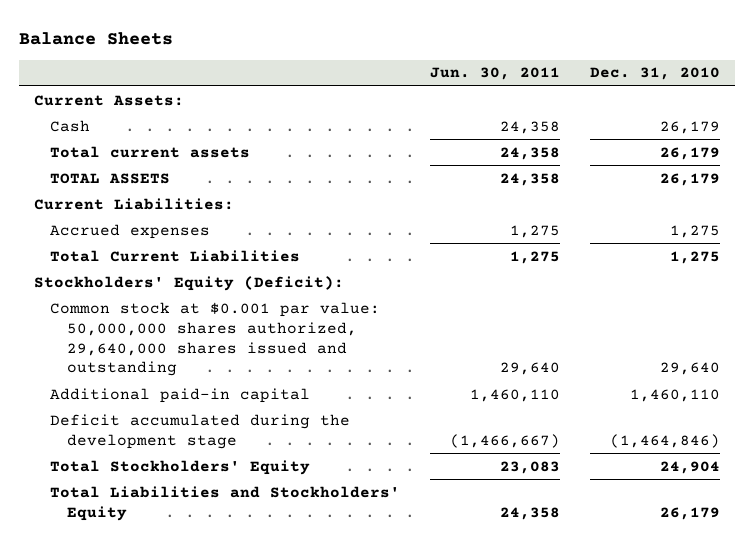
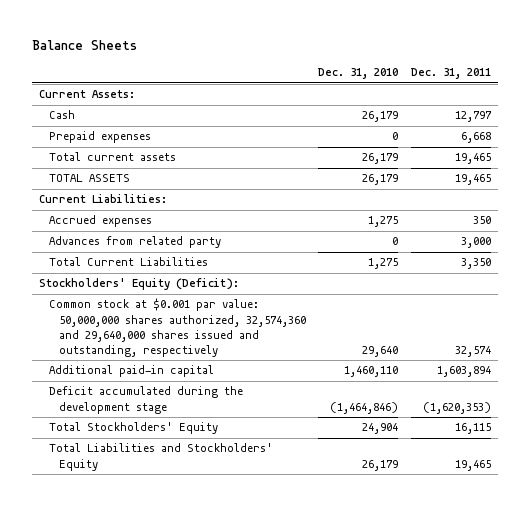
- | Jun. 30, 2011 | Dec. 31, 2010
+ | Dec. 31, 2010 | Dec. 31, 2011
+ Prepaid expenses | 0 | 6,668
+ Advances from related party | 0 | 3,000
- Common stock at $0.001 par value: 50,000,000 shares authorized, 29,640,000 shares issued and outstanding | 29,640 | 29,640
+ Common stock at $0.001 par value: 50,000,000 shares authorized, 32,574,360 and 29,640,000 shares issued and outstanding, respectively | 29,640 | 32,574

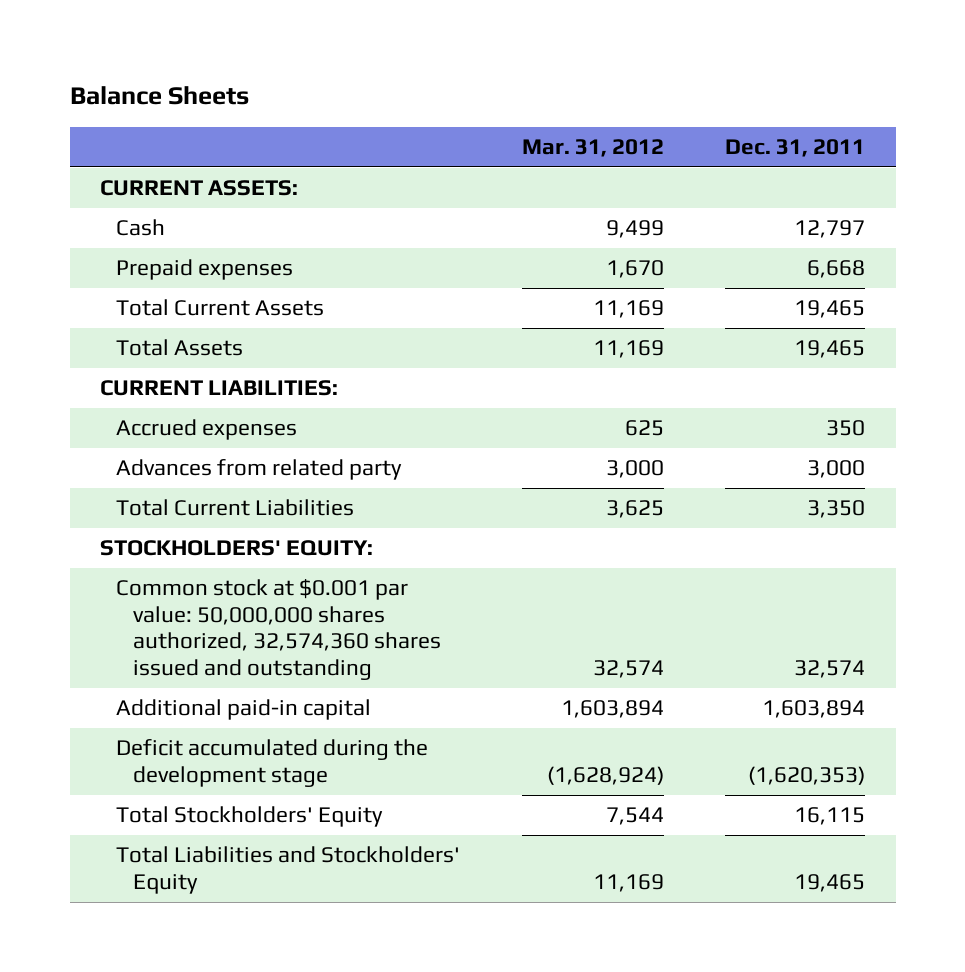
- | Dec. 31, 2010 | Dec. 31, 2011
+ | Mar. 31, 2012 | Dec. 31, 2011
- Current Assets:
+ CURRENT ASSETS:
- Total current assets | 26,179 | 19,465
- TOTAL ASSETS | 26,179 | 19,465
- Current Liabilities:
+ Total Current Assets | 11,169 | 19,465
+ Total Assets | 11,169 | 19,465
+ CURRENT LIABILITIES:
- Stockholders' Equity (Deficit):
- Common stock at $0.001 par value: 50,000,000 shares authorized, 32,574,360 and 29,640,000 shares issued and outstanding, respectively | 29,640 | 32,574
+ STOCKHOLDERS' EQUITY:
+ Common stock at $0.001 par value: 50,000,000 shares authorized, 32,574,360 shares issued and outstanding | 32,574 | 32,574

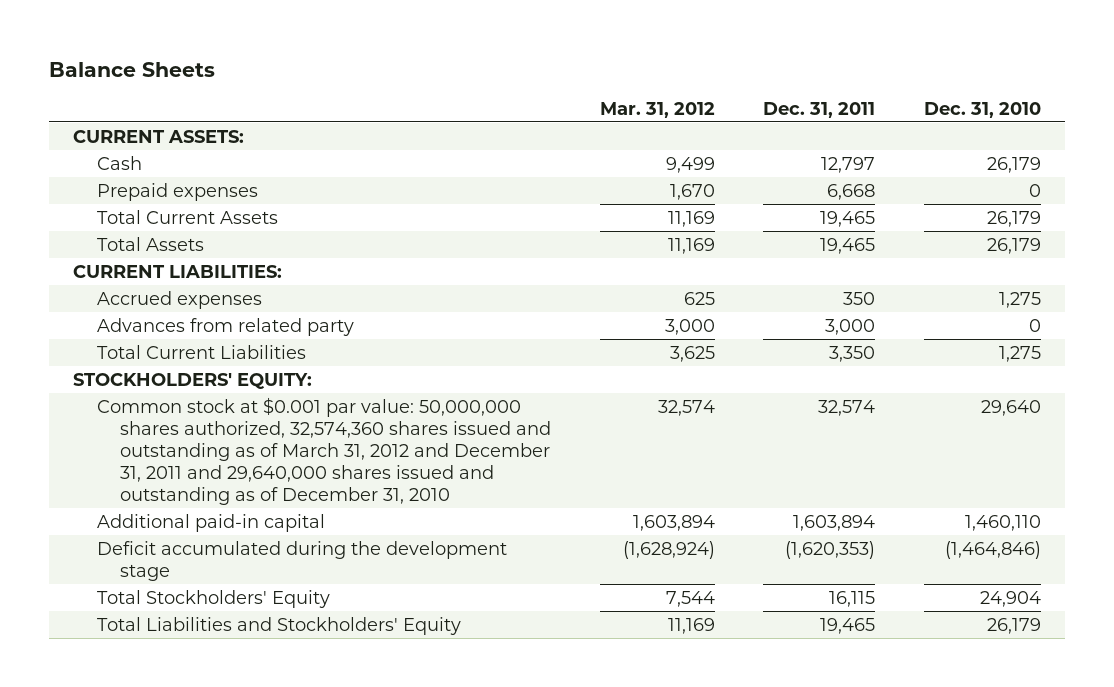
- | Mar. 31, 2012 | Dec. 31, 2011
+ | Mar. 31, 2012 | Dec. 31, 2011 | Dec. 31, 2010
- Common stock at $0.001 par value: 50,000,000 shares authorized, 32,574,360 shares issued and outstanding | 32,574 | 32,574
+ Common stock at $0.001 par value: 50,000,000 shares authorized, 32,574,360 shares issued and outstanding as of March 31, 2012 and December 31, 2011 and 29,640,000 shares issued and outstanding as of December 31, 2010 | 32,574 | 32,574 | 29,640

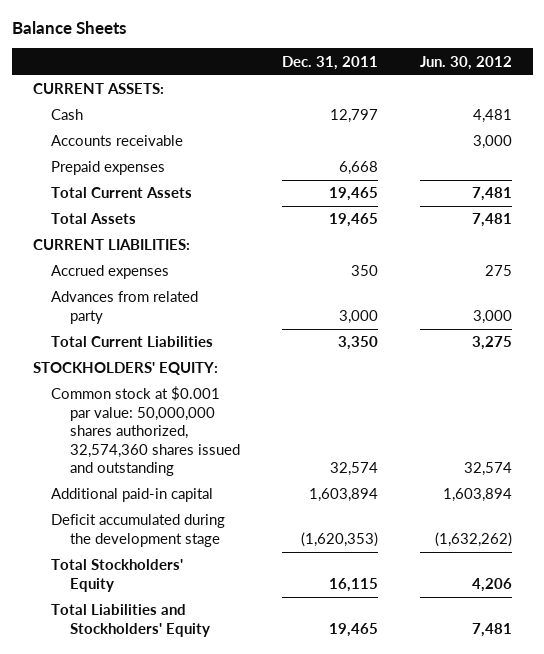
- | Mar. 31, 2012 | Dec. 31, 2011 | Dec. 31, 2010
+ | Dec. 31, 2011 | Jun. 30, 2012
+ Accounts receivable | | 3,000
- Common stock at $0.001 par value: 50,000,000 shares authorized, 32,574,360 shares issued and outstanding as of March 31, 2012 and December 31, 2011 and 29,640,000 shares issued and outstanding as of December 31, 2010 | 32,574 | 32,574 | 29,640
+ Common stock at $0.001 par value: 50,000,000 shares authorized, 32,574,360 shares issued and outstanding | 32,574 | 32,574

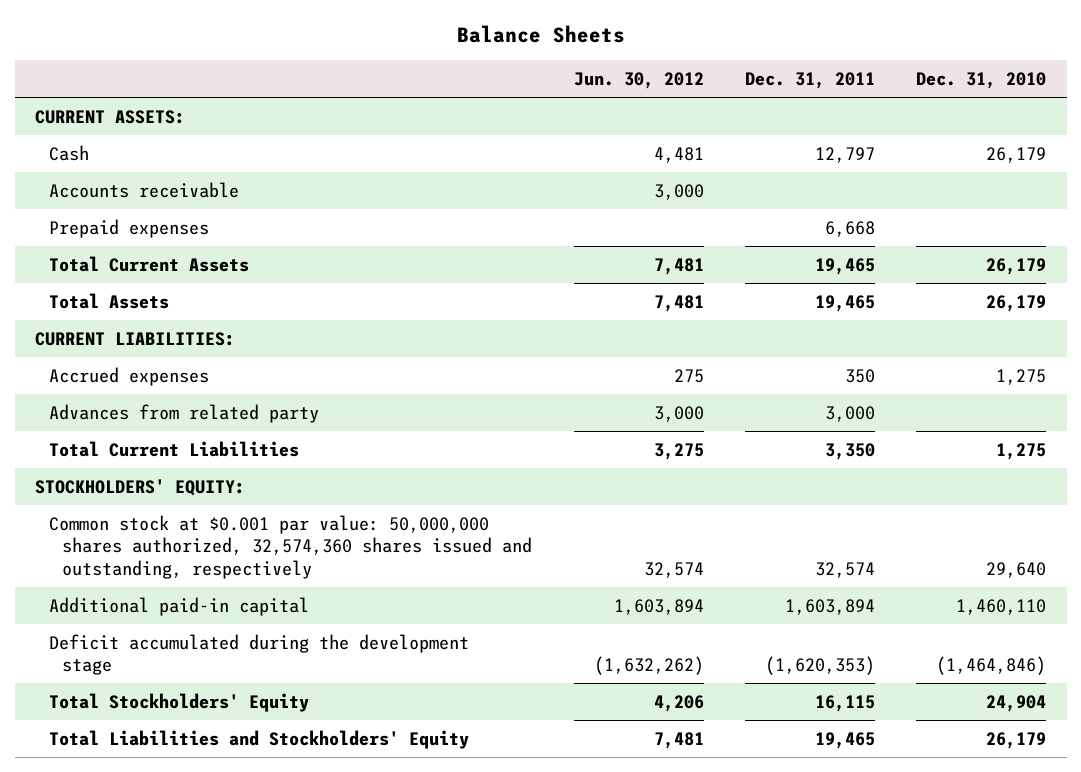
- | Dec. 31, 2011 | Jun. 30, 2012
+ | Jun. 30, 2012 | Dec. 31, 2011 | Dec. 31, 2010
- Common stock at $0.001 par value: 50,000,000 shares authorized, 32,574,360 shares issued and outstanding | 32,574 | 32,574
+ Common stock at $0.001 par value: 50,000,000 shares authorized, 32,574,360 shares issued and outstanding, respectively | 32,574 | 32,574 | 29,640

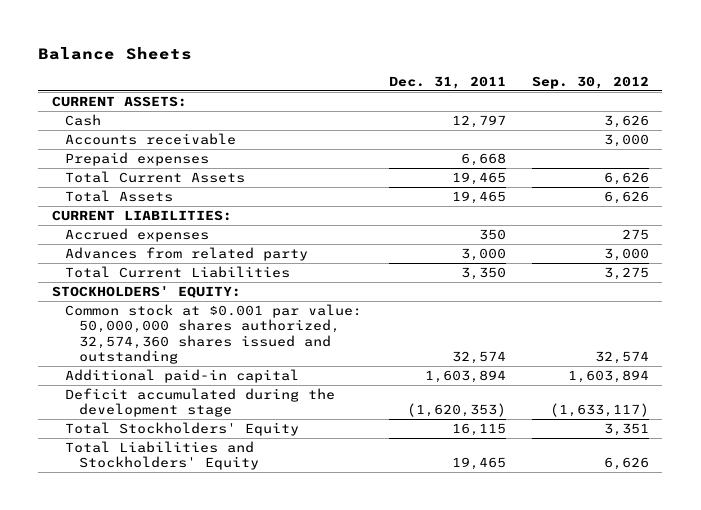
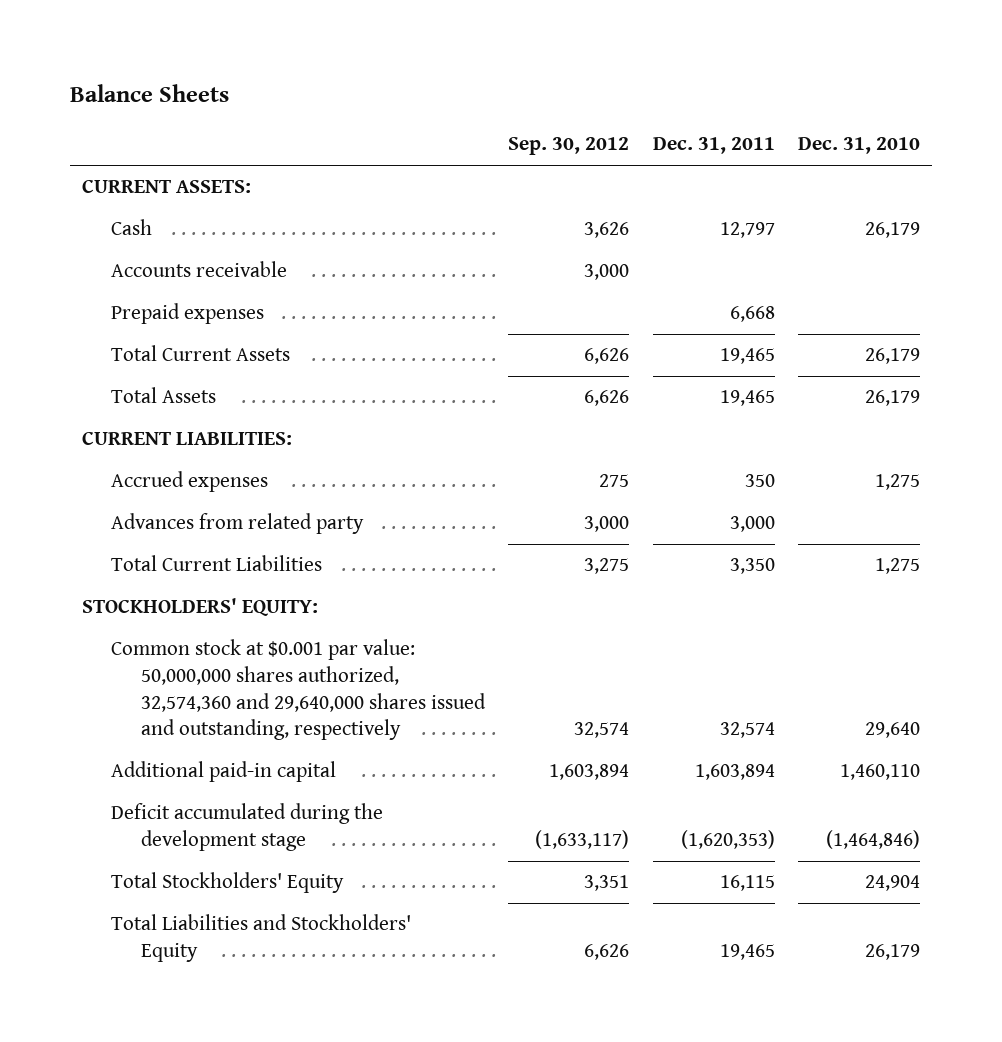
- | Dec. 31, 2011 | Sep. 30, 2012
+ | Sep. 30, 2012 | Dec. 31, 2011 | Dec. 31, 2010
- Common stock at $0.001 par value: 50,000,000 shares authorized, 32,574,360 shares issued and outstanding | 32,574 | 32,574
+ Common stock at $0.001 par value: 50,000,000 shares authorized, 32,574,360 and 29,640,000 shares issued and outstanding, respectively | 32,574 | 32,574 | 29,640

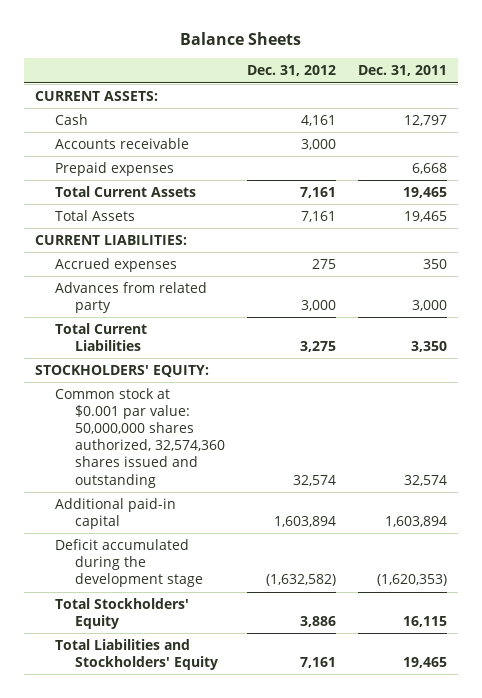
- | Sep. 30, 2012 | Dec. 31, 2011 | Dec. 31, 2010
+ | Dec. 31, 2012 | Dec. 31, 2011
- Common stock at $0.001 par value: 50,000,000 shares authorized, 32,574,360 and 29,640,000 shares issued and outstanding, respectively | 32,574 | 32,574 | 29,640
+ Common stock at $0.001 par value: 50,000,000 shares authorized, 32,574,360 shares issued and outstanding | 32,574 | 32,574

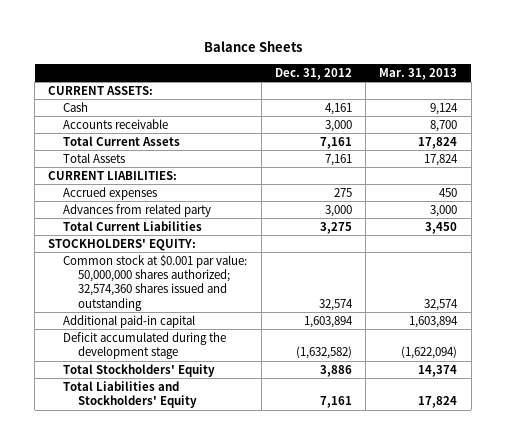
- | Dec. 31, 2012 | Dec. 31, 2011
+ | Dec. 31, 2012 | Mar. 31, 2013
- Prepaid expenses | | 6,668
- Common stock at $0.001 par value: 50,000,000 shares authorized, 32,574,360 shares issued and outstanding | 32,574 | 32,574
+ Common stock at $0.001 par value: 50,000,000 shares authorized; 32,574,360 shares issued and outstanding | 32,574 | 32,574

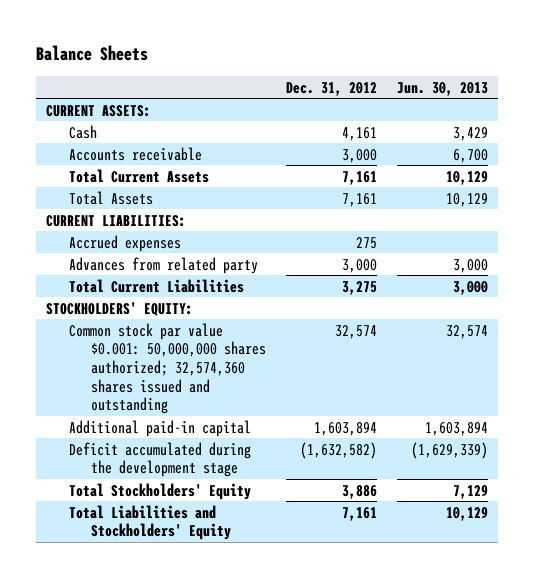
- | Dec. 31, 2012 | Mar. 31, 2013
+ | Dec. 31, 2012 | Jun. 30, 2013
- Common stock at $0.001 par value: 50,000,000 shares authorized; 32,574,360 shares issued and outstanding | 32,574 | 32,574
+ Common stock par value $0.001: 50,000,000 shares authorized; 32,574,360 shares issued and outstanding | 32,574 | 32,574

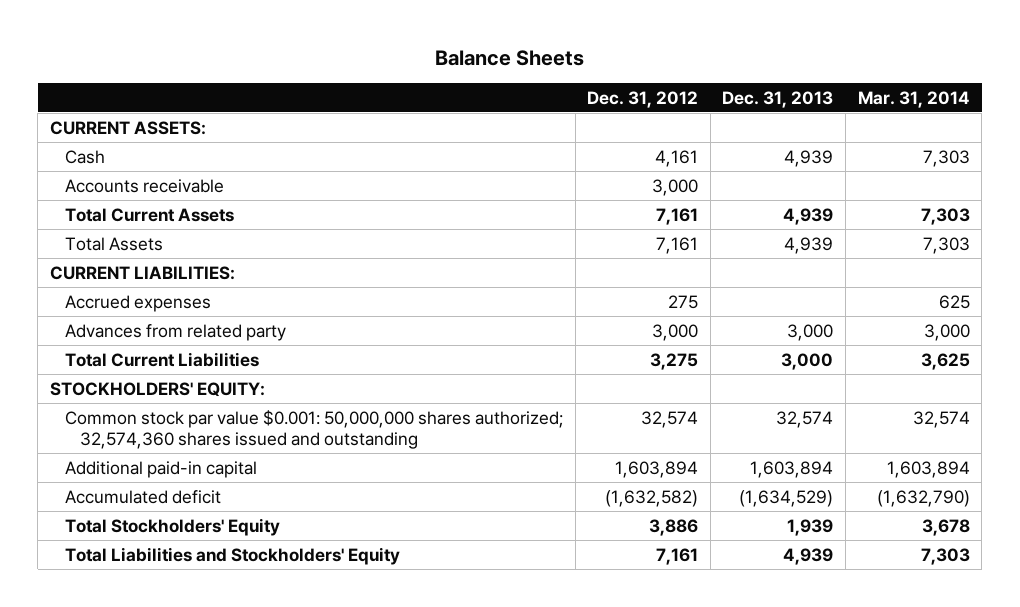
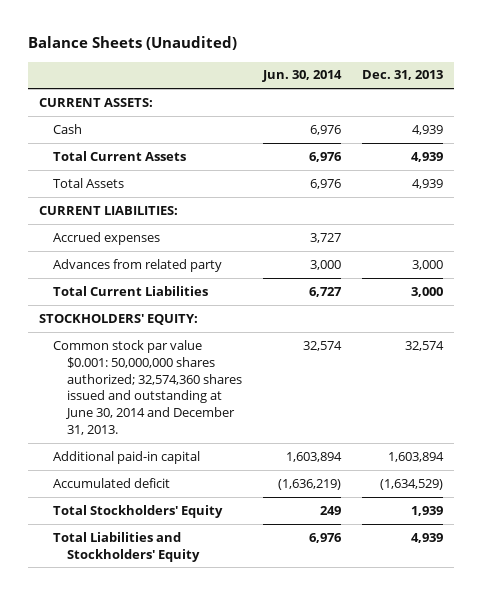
- Balance Sheets
+ Balance Sheets (Unaudited)
- | Dec. 31, 2012 | Dec. 31, 2013 | Mar. 31, 2014
+ | Jun. 30, 2014 | Dec. 31, 2013
- Accounts receivable | 3,000 | |
- Common stock par value $0.001: 50,000,000 shares authorized; 32,574,360 shares issued and outstanding | 32,574 | 32,574 | 32,574
+ Common stock par value $0.001: 50,000,000 shares authorized; 32,574,360 shares issued and outstanding at June 30, 2014 and December 31, 2013. | 32,574 | 32,574

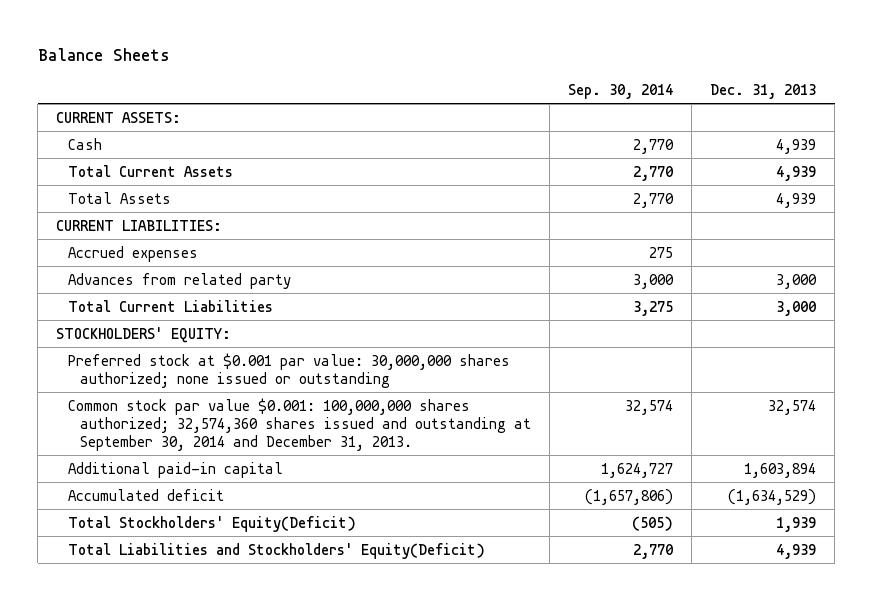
- Balance Sheets (Unaudited)
+ Balance Sheets
- | Jun. 30, 2014 | Dec. 31, 2013
+ | Sep. 30, 2014 | Dec. 31, 2013
- Common stock par value $0.001: 50,000,000 shares authorized; 32,574,360 shares issued and outstanding at June 30, 2014 and December 31, 2013. | 32,574 | 32,574
+ Preferred stock at $0.001 par value: 30,000,000 shares authorized; none issued or outstanding
+ Common stock par value $0.001: 100,000,000 shares authorized; 32,574,360 shares issued and outstanding at September 30, 2014 and December 31, 2013. | 32,574 | 32,574
- Total Stockholders' Equity | 249 | 1,939
- Total Liabilities and Stockholders' Equity | 6,976 | 4,939
+ Total Stockholders' Equity(Deficit) | (505) | 1,939
+ Total Liabilities and Stockholders' Equity(Deficit) | 2,770 | 4,939

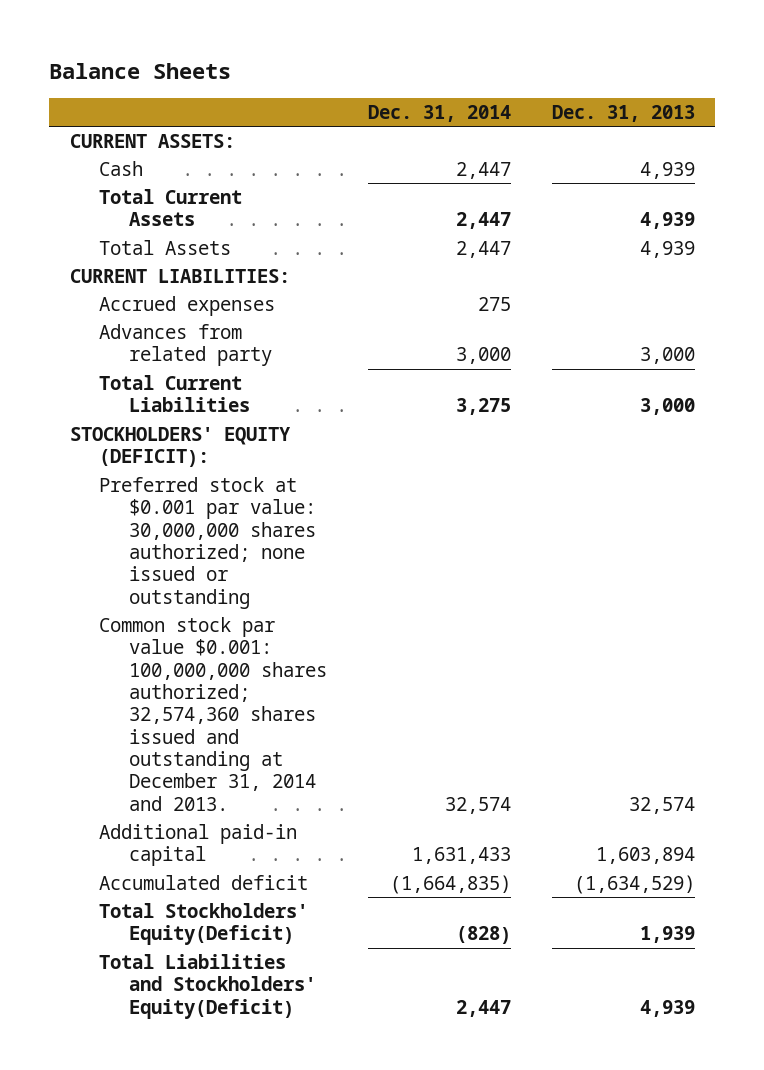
- | Sep. 30, 2014 | Dec. 31, 2013
+ | Dec. 31, 2014 | Dec. 31, 2013
- STOCKHOLDERS' EQUITY:
+ STOCKHOLDERS' EQUITY (DEFICIT):
- Common stock par value $0.001: 100,000,000 shares authorized; 32,574,360 shares issued and outstanding at September 30, 2014 and December 31, 2013. | 32,574 | 32,574
+ Common stock par value $0.001: 100,000,000 shares authorized; 32,574,360 shares issued and outstanding at December 31, 2014 and 2013. | 32,574 | 32,574

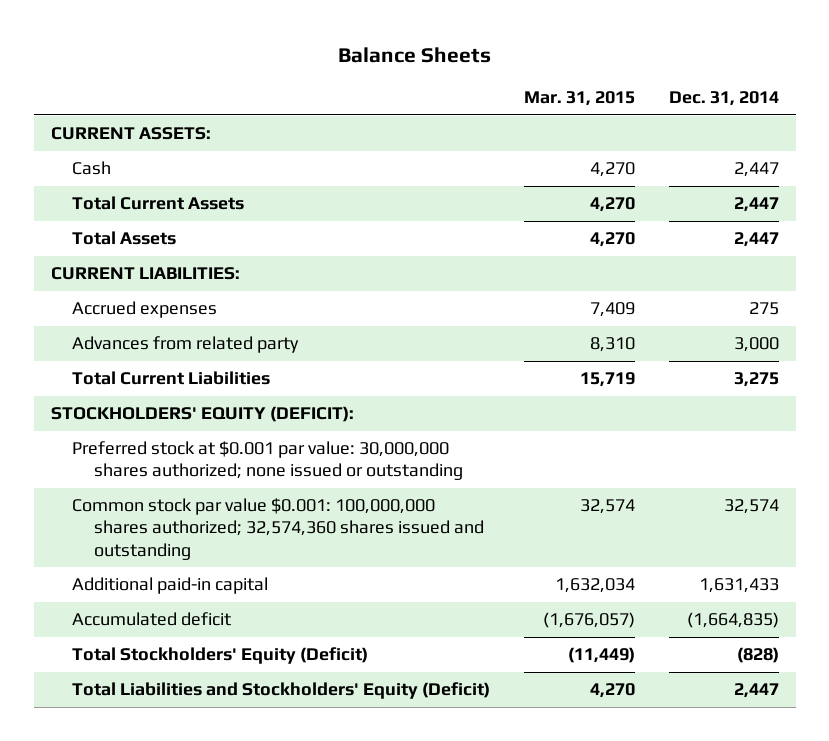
- | Dec. 31, 2014 | Dec. 31, 2013
+ | Mar. 31, 2015 | Dec. 31, 2014
- Common stock par value $0.001: 100,000,000 shares authorized; 32,574,360 shares issued and outstanding at December 31, 2014 and 2013. | 32,574 | 32,574
+ Common stock par value $0.001: 100,000,000 shares authorized; 32,574,360 shares issued and outstanding | 32,574 | 32,574
- Total Stockholders' Equity(Deficit) | (828) | 1,939
- Total Liabilities and Stockholders' Equity(Deficit) | 2,447 | 4,939
+ Total Stockholders' Equity (Deficit) | (11,449) | (828)
+ Total Liabilities and Stockholders' Equity (Deficit) | 4,270 | 2,447

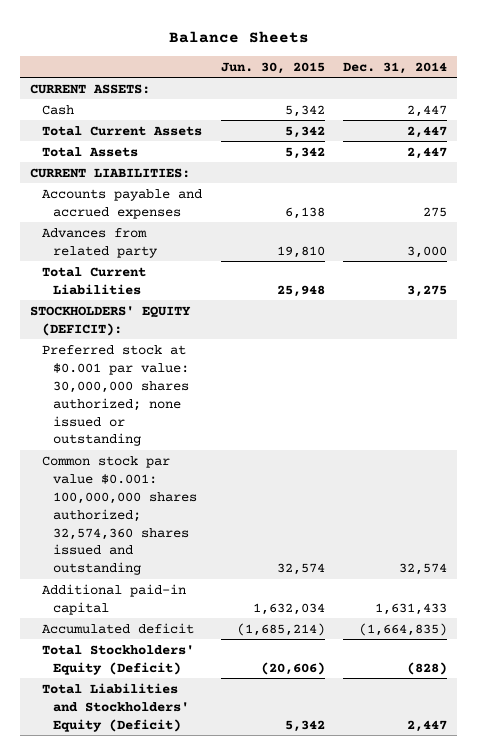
- | Mar. 31, 2015 | Dec. 31, 2014
+ | Jun. 30, 2015 | Dec. 31, 2014
- Accrued expenses | 7,409 | 275
+ Accounts payable and accrued expenses | 6,138 | 275

